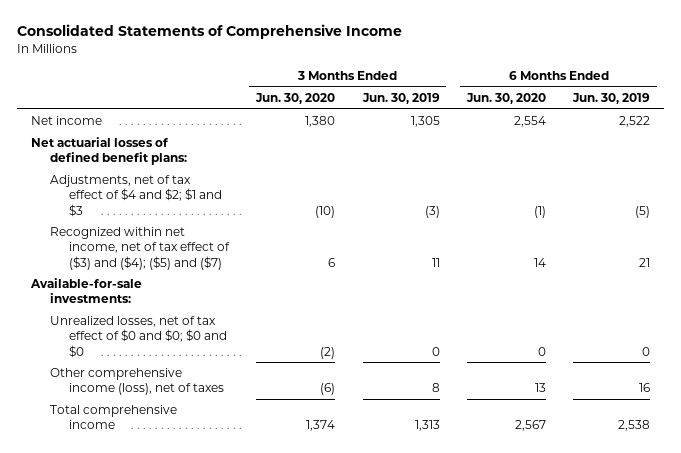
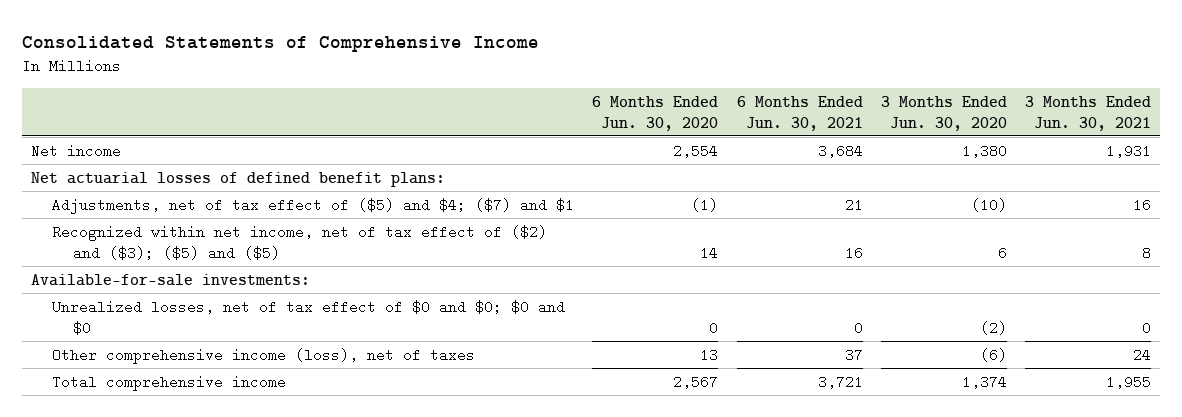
- | 3 Months Ended Jun. 30, 2020 | 3 Months Ended Jun. 30, 2019 | 6 Months Ended Jun. 30, 2020 | 6 Months Ended Jun. 30, 2019
+ | 6 Months Ended Jun. 30, 2020 | 6 Months Ended Jun. 30, 2021 | 3 Months Ended Jun. 30, 2020 | 3 Months Ended Jun. 30, 2021
- Adjustments, net of tax effect of $4 and $2; $1 and $3 | (10) | (3) | (1) | (5)
- Recognized within net income, net of tax effect of ($3) and ($4); ($5) and ($7) | 6 | 11 | 14 | 21
+ Adjustments, net of tax effect of ($5) and $4; ($7) and $1 | (1) | 21 | (10) | 16
+ Recognized within net income, net of tax effect of ($2) and ($3); ($5) and ($5) | 14 | 16 | 6 | 8

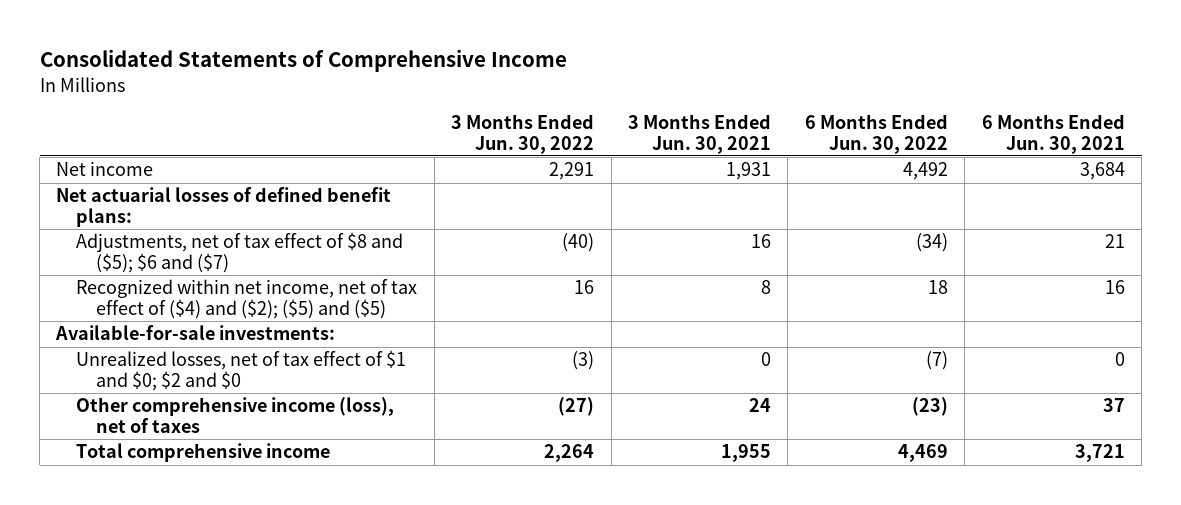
- | 6 Months Ended Jun. 30, 2020 | 6 Months Ended Jun. 30, 2021 | 3 Months Ended Jun. 30, 2020 | 3 Months Ended Jun. 30, 2021
+ | 3 Months Ended Jun. 30, 2022 | 3 Months Ended Jun. 30, 2021 | 6 Months Ended Jun. 30, 2022 | 6 Months Ended Jun. 30, 2021
- Adjustments, net of tax effect of ($5) and $4; ($7) and $1 | (1) | 21 | (10) | 16
- Recognized within net income, net of tax effect of ($2) and ($3); ($5) and ($5) | 14 | 16 | 6 | 8
+ Adjustments, net of tax effect of $8 and ($5); $6 and ($7) | (40) | 16 | (34) | 21
+ Recognized within net income, net of tax effect of ($4) and ($2); ($5) and ($5) | 16 | 8 | 18 | 16
- Unrealized losses, net of tax effect of $0 and $0; $0 and $0 | 0 | 0 | (2) | 0
+ Unrealized losses, net of tax effect of $1 and $0; $2 and $0 | (3) | 0 | (7) | 0

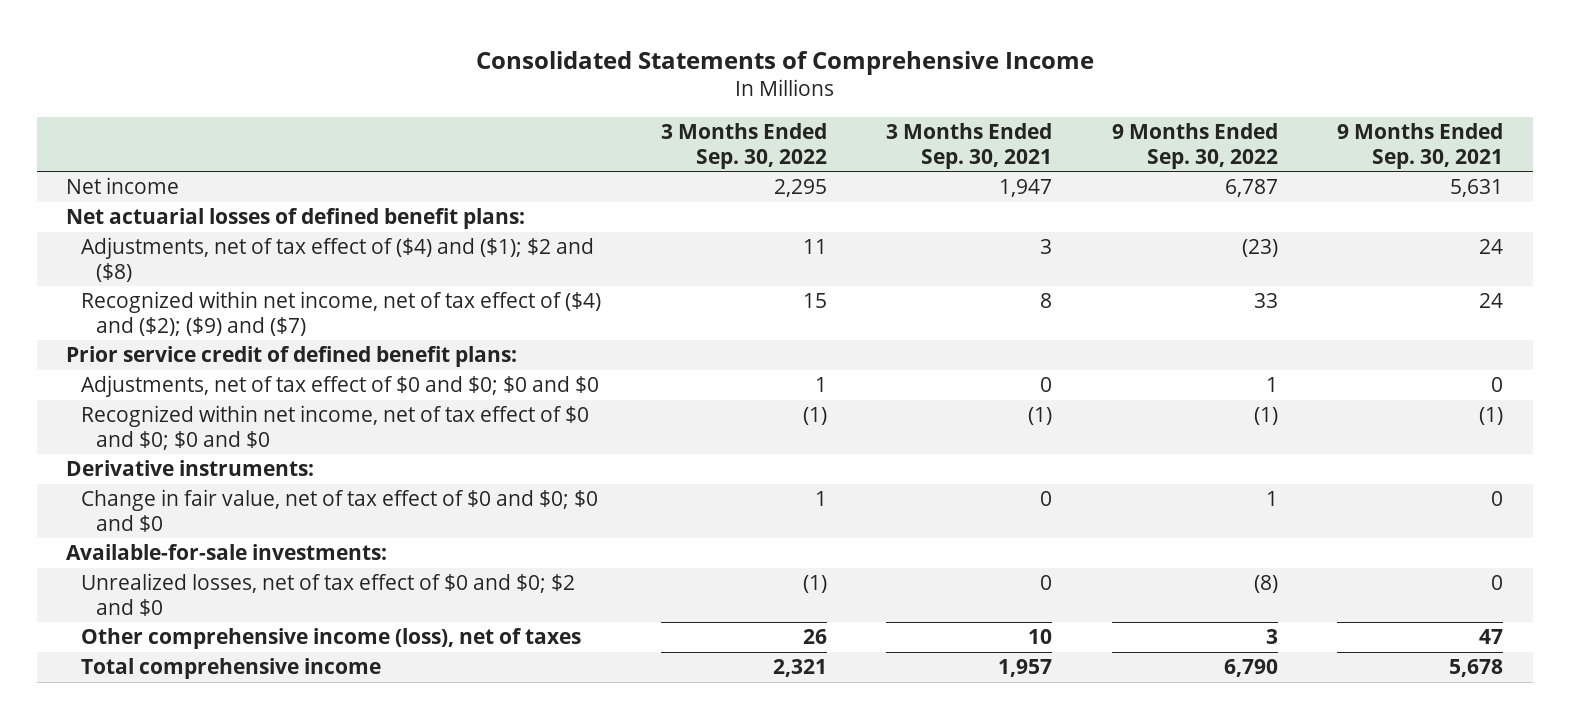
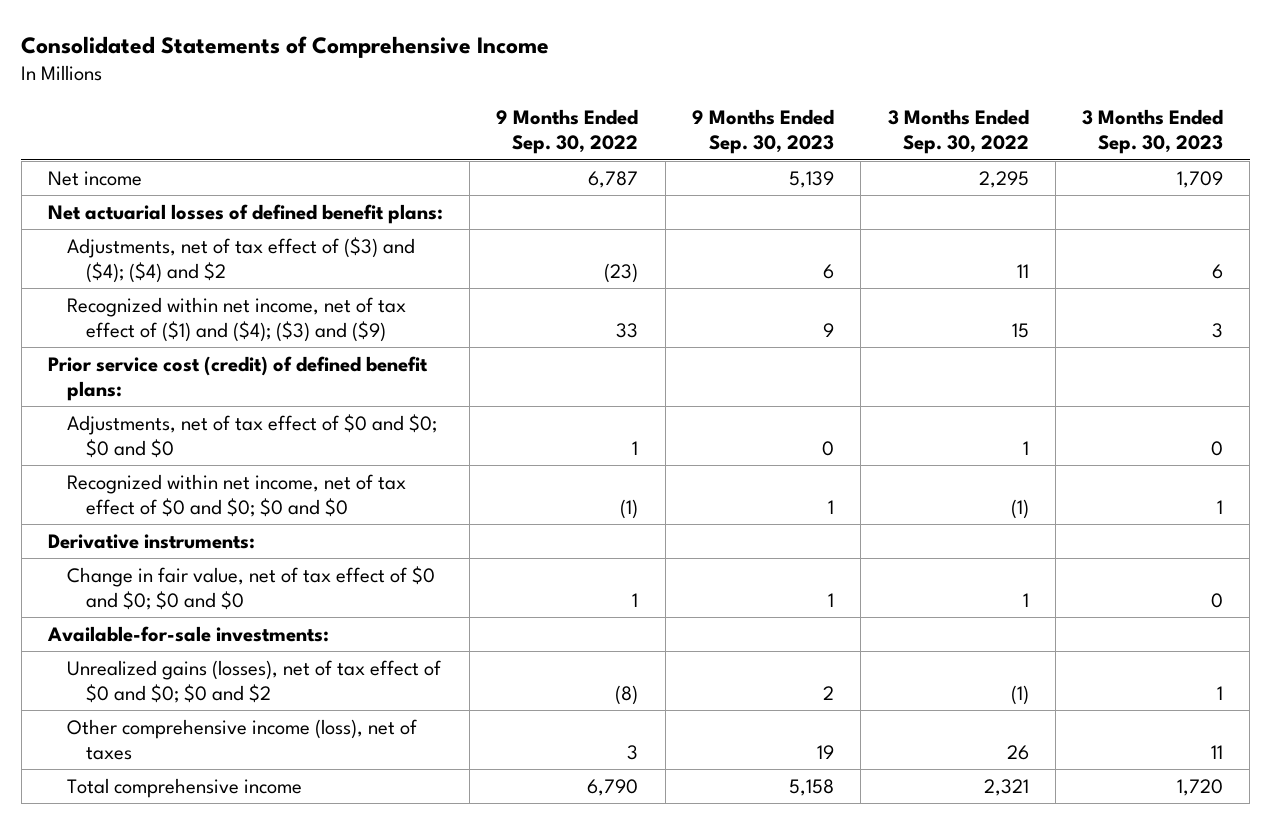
- | 3 Months Ended Sep. 30, 2022 | 3 Months Ended Sep. 30, 2021 | 9 Months Ended Sep. 30, 2022 | 9 Months Ended Sep. 30, 2021
+ | 9 Months Ended Sep. 30, 2022 | 9 Months Ended Sep. 30, 2023 | 3 Months Ended Sep. 30, 2022 | 3 Months Ended Sep. 30, 2023
- Adjustments, net of tax effect of ($4) and ($1); $2 and ($8) | 11 | 3 | (23) | 24
- Recognized within net income, net of tax effect of ($4) and ($2); ($9) and ($7) | 15 | 8 | 33 | 24
- Prior service credit of defined benefit plans:
+ Adjustments, net of tax effect of ($3) and ($4); ($4) and $2 | (23) | 6 | 11 | 6
+ Recognized within net income, net of tax effect of ($1) and ($4); ($3) and ($9) | 33 | 9 | 15 | 3
+ Prior service cost (credit) of defined benefit plans:
- Unrealized losses, net of tax effect of $0 and $0; $2 and $0 | (1) | 0 | (8) | 0
+ Unrealized gains (losses), net of tax effect of $0 and $0; $0 and $2 | (8) | 2 | (1) | 1

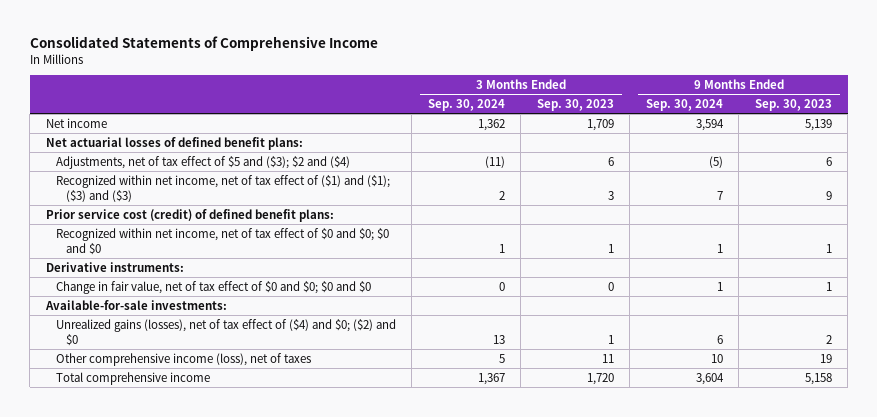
- | 9 Months Ended Sep. 30, 2022 | 9 Months Ended Sep. 30, 2023 | 3 Months Ended Sep. 30, 2022 | 3 Months Ended Sep. 30, 2023
+ | 3 Months Ended Sep. 30, 2024 | 3 Months Ended Sep. 30, 2023 | 9 Months Ended Sep. 30, 2024 | 9 Months Ended Sep. 30, 2023
- Adjustments, net of tax effect of ($3) and ($4); ($4) and $2 | (23) | 6 | 11 | 6
- Recognized within net income, net of tax effect of ($1) and ($4); ($3) and ($9) | 33 | 9 | 15 | 3
+ Adjustments, net of tax effect of $5 and ($3); $2 and ($4) | (11) | 6 | (5) | 6
+ Recognized within net income, net of tax effect of ($1) and ($1); ($3) and ($3) | 2 | 3 | 7 | 9
- Adjustments, net of tax effect of $0 and $0; $0 and $0 | 1 | 0 | 1 | 0
- Unrealized gains (losses), net of tax effect of $0 and $0; $0 and $2 | (8) | 2 | (1) | 1
+ Unrealized gains (losses), net of tax effect of ($4) and $0; ($2) and $0 | 13 | 1 | 6 | 2

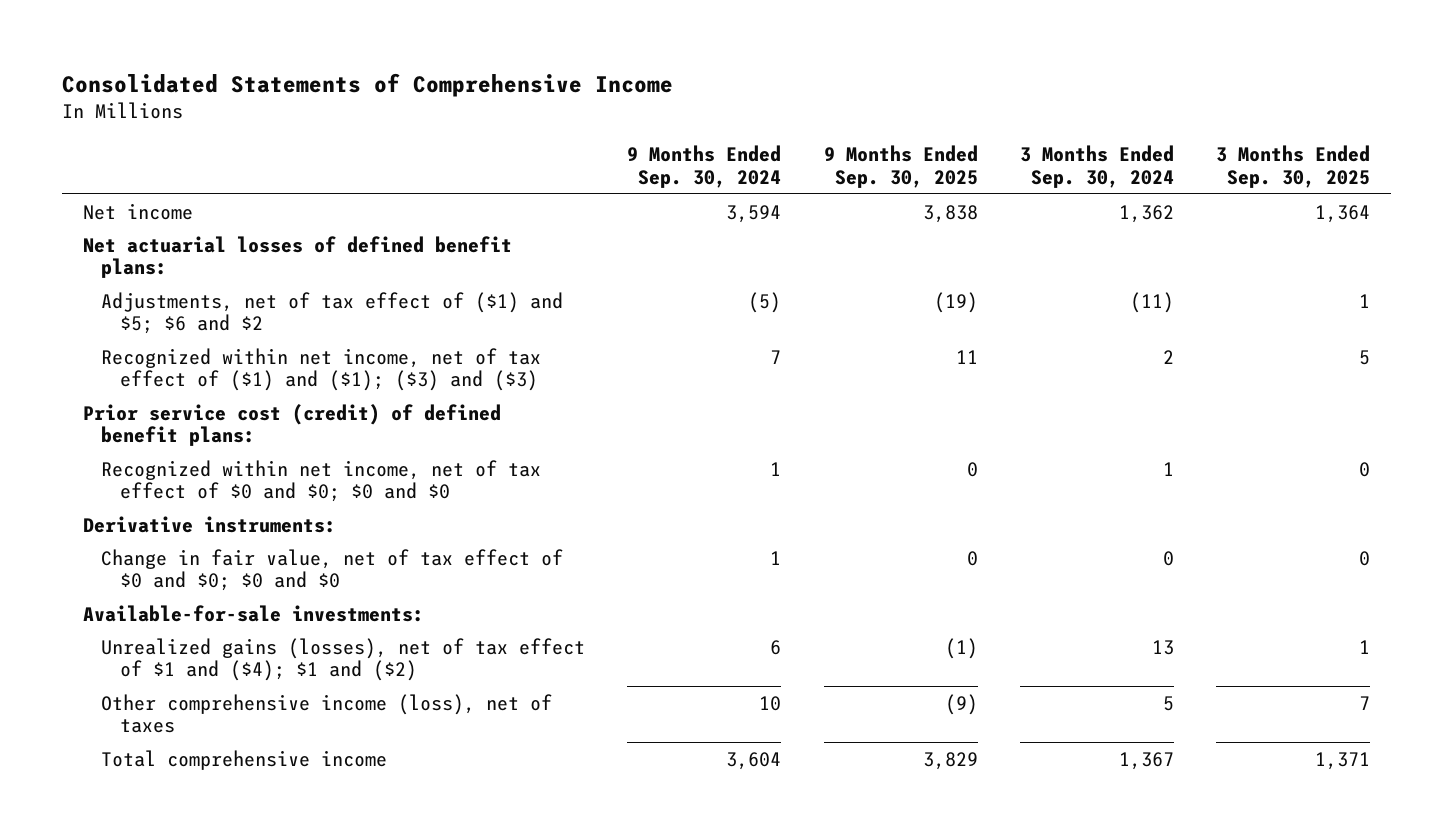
- | 3 Months Ended Sep. 30, 2024 | 3 Months Ended Sep. 30, 2023 | 9 Months Ended Sep. 30, 2024 | 9 Months Ended Sep. 30, 2023
+ | 9 Months Ended Sep. 30, 2024 | 9 Months Ended Sep. 30, 2025 | 3 Months Ended Sep. 30, 2024 | 3 Months Ended Sep. 30, 2025
- Adjustments, net of tax effect of $5 and ($3); $2 and ($4) | (11) | 6 | (5) | 6
+ Adjustments, net of tax effect of ($1) and $5; $6 and $2 | (5) | (19) | (11) | 1
- Unrealized gains (losses), net of tax effect of ($4) and $0; ($2) and $0 | 13 | 1 | 6 | 2
+ Unrealized gains (losses), net of tax effect of $1 and ($4); $1 and ($2) | 6 | (1) | 13 | 1

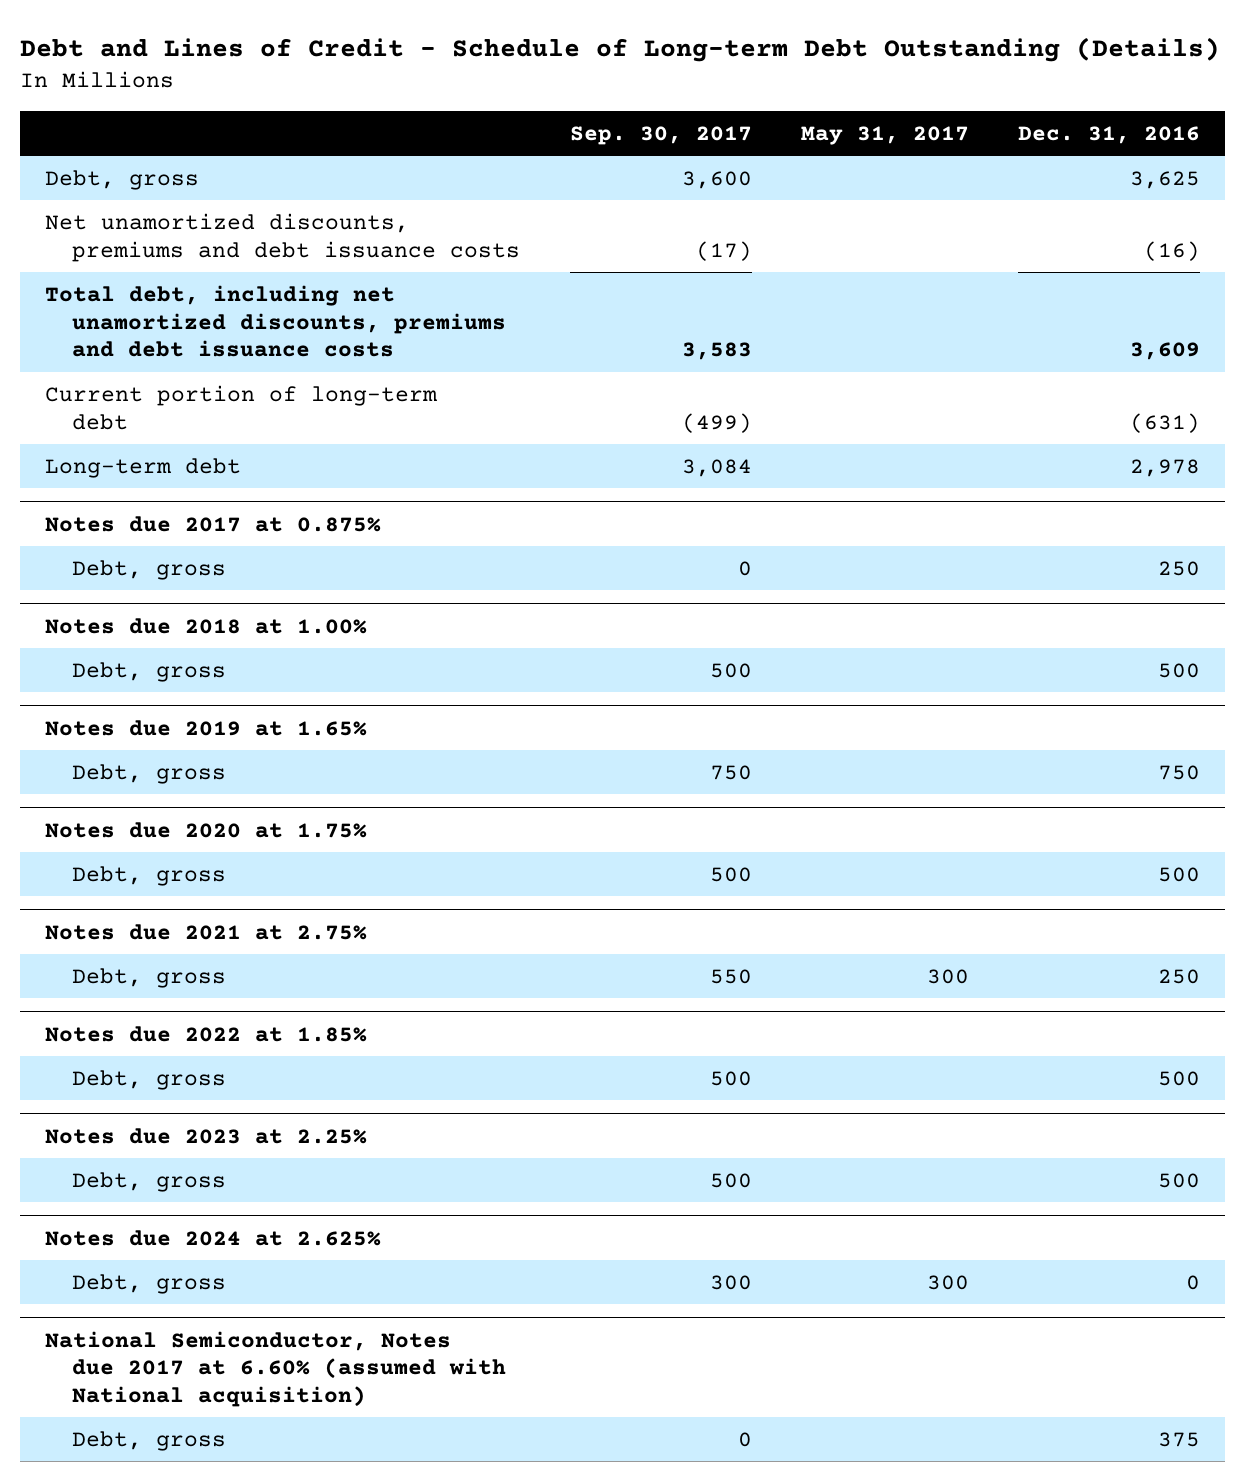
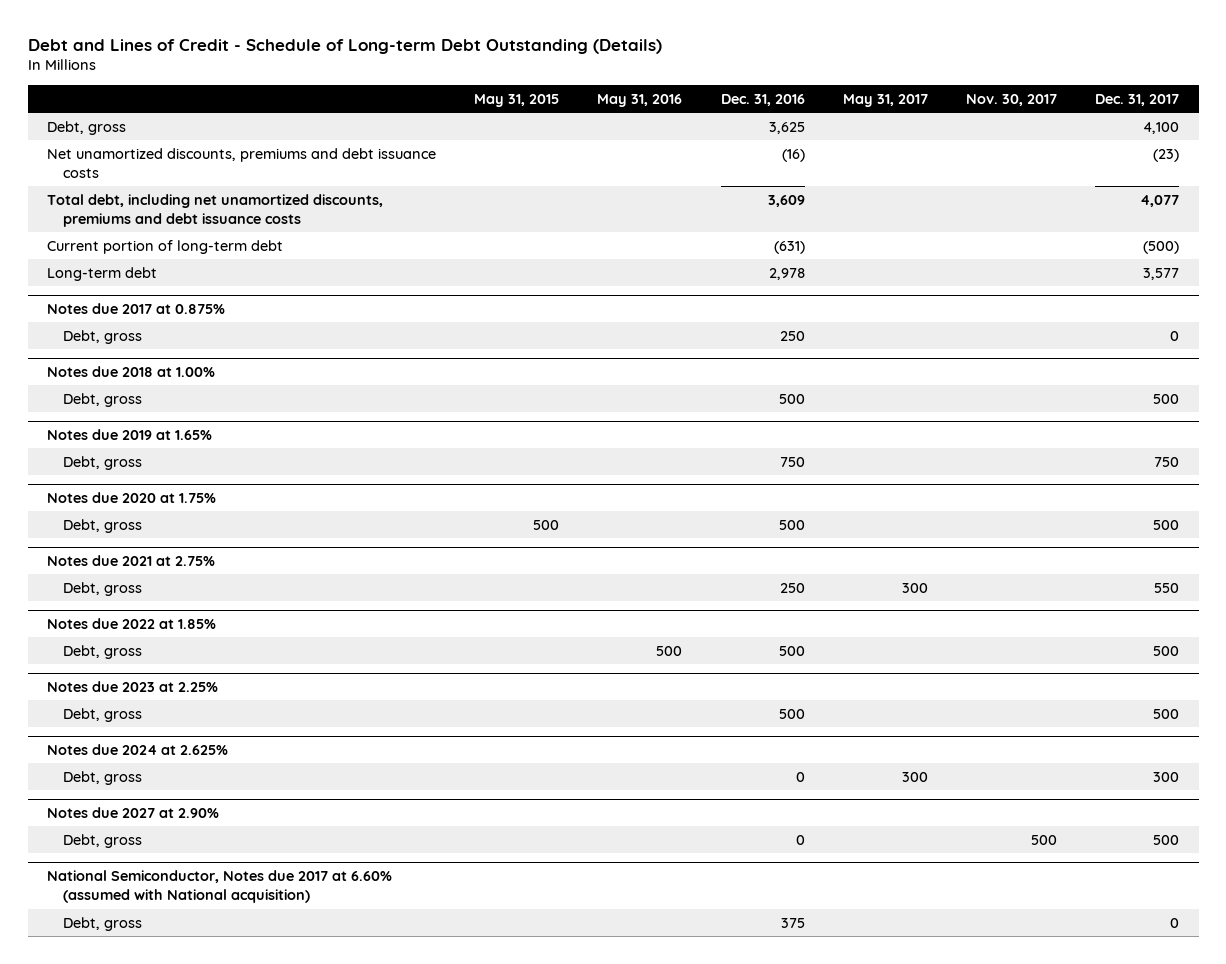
- | Sep. 30, 2017 | May 31, 2017 | Dec. 31, 2016
+ | May 31, 2015 | May 31, 2016 | Dec. 31, 2016 | May 31, 2017 | Nov. 30, 2017 | Dec. 31, 2017
+ Notes due 2027 at 2.90%
+ Debt, gross | | | 0 | | 500 | 500

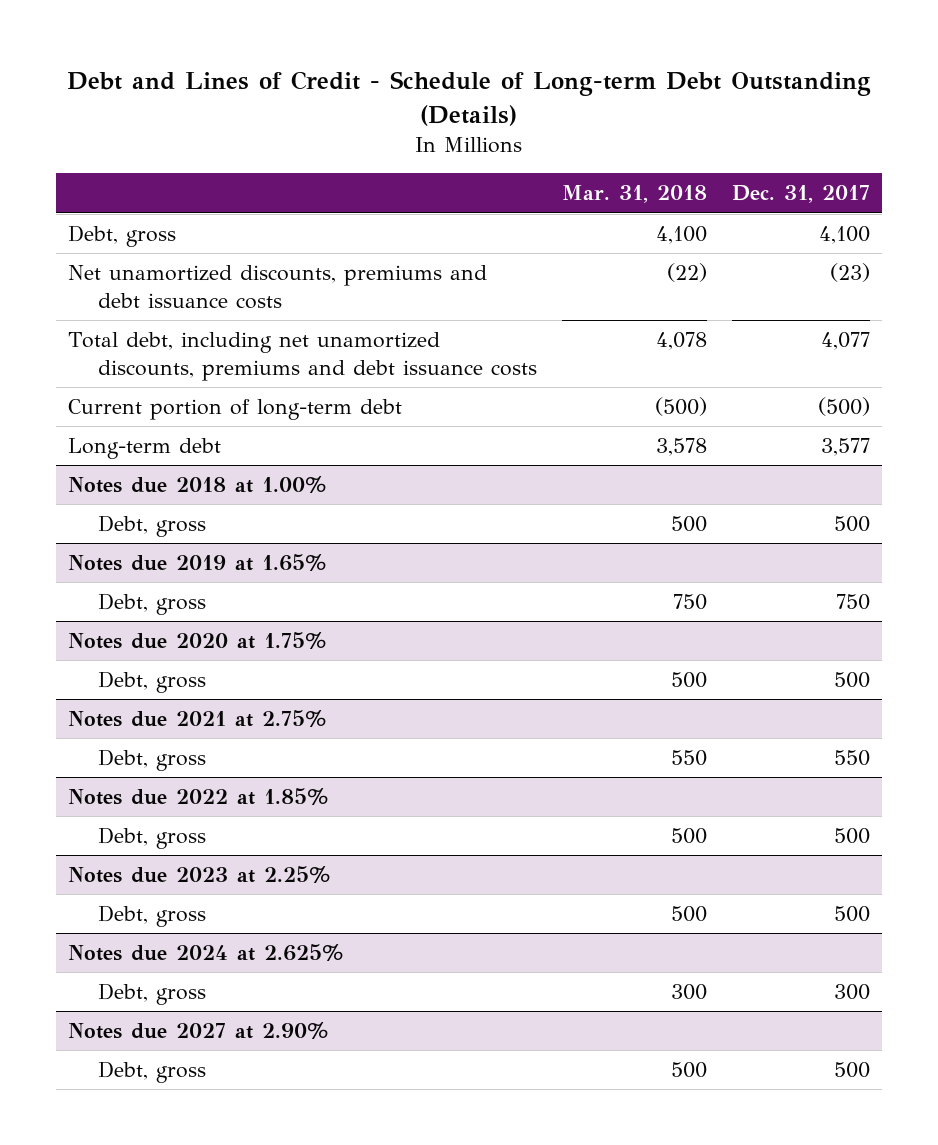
- | May 31, 2015 | May 31, 2016 | Dec. 31, 2016 | May 31, 2017 | Nov. 30, 2017 | Dec. 31, 2017
+ | Mar. 31, 2018 | Dec. 31, 2017
- Notes due 2017 at 0.875%
- Debt, gross | | | 250 | | | 0
- National Semiconductor, Notes due 2017 at 6.60% (assumed with National acquisition)
- Debt, gross | | | 375 | | | 0

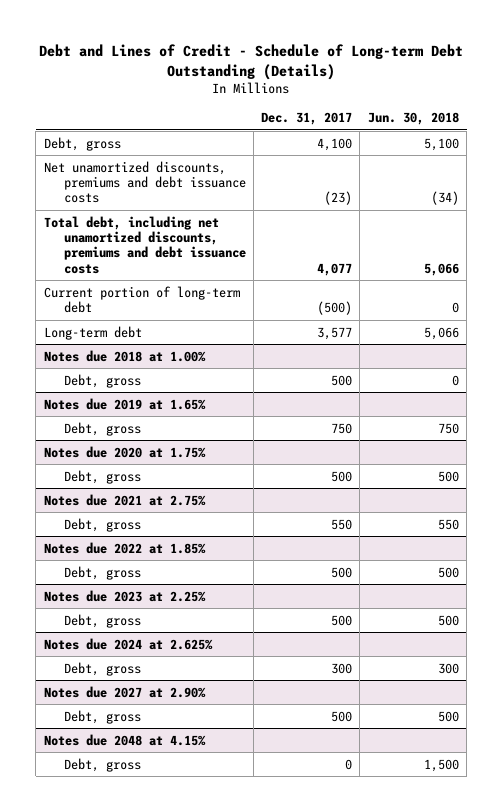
- | Mar. 31, 2018 | Dec. 31, 2017
+ | Dec. 31, 2017 | Jun. 30, 2018
+ Notes due 2048 at 4.15%
+ Debt, gross | 0 | 1,500

